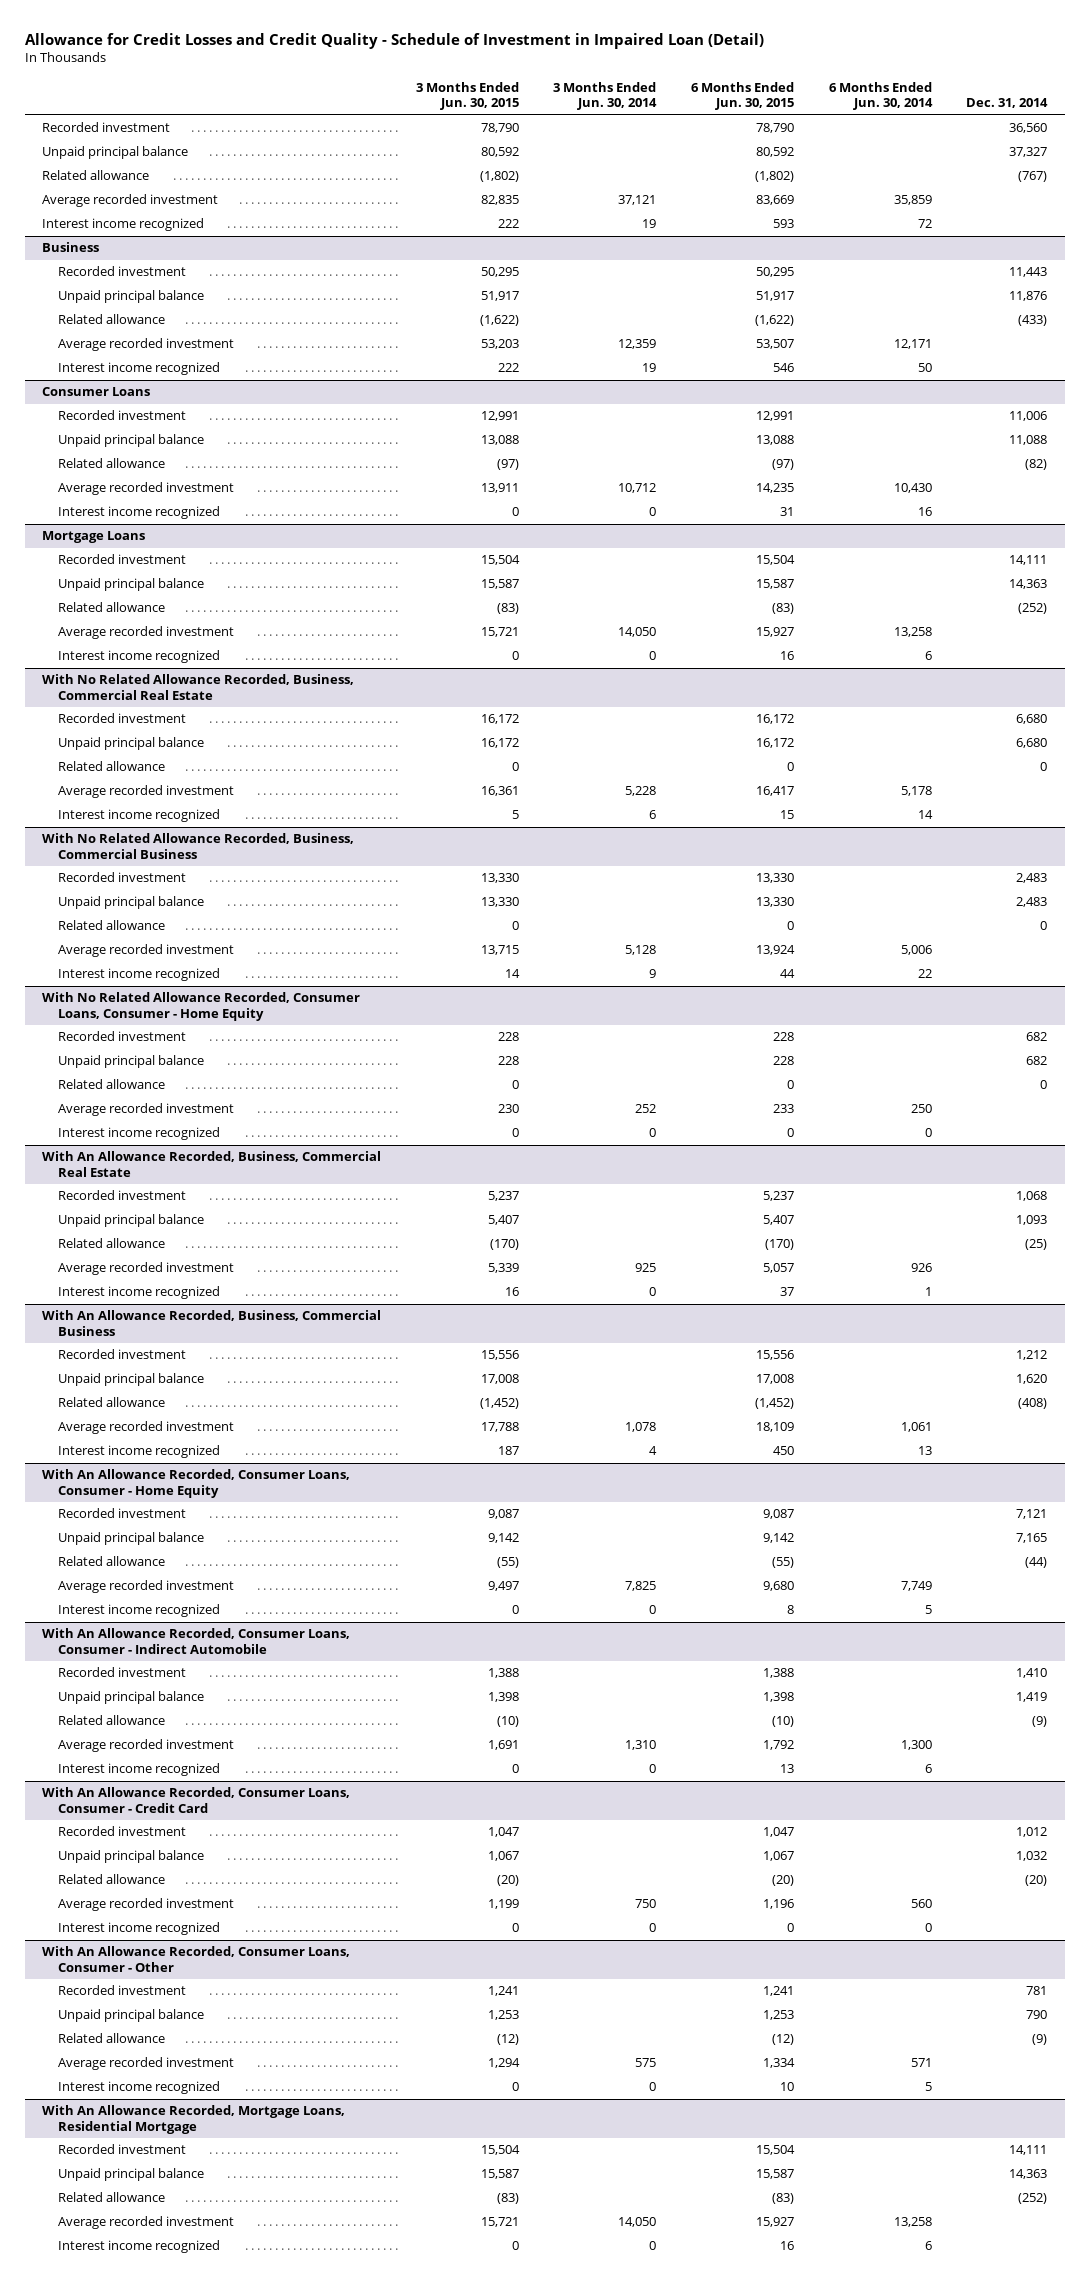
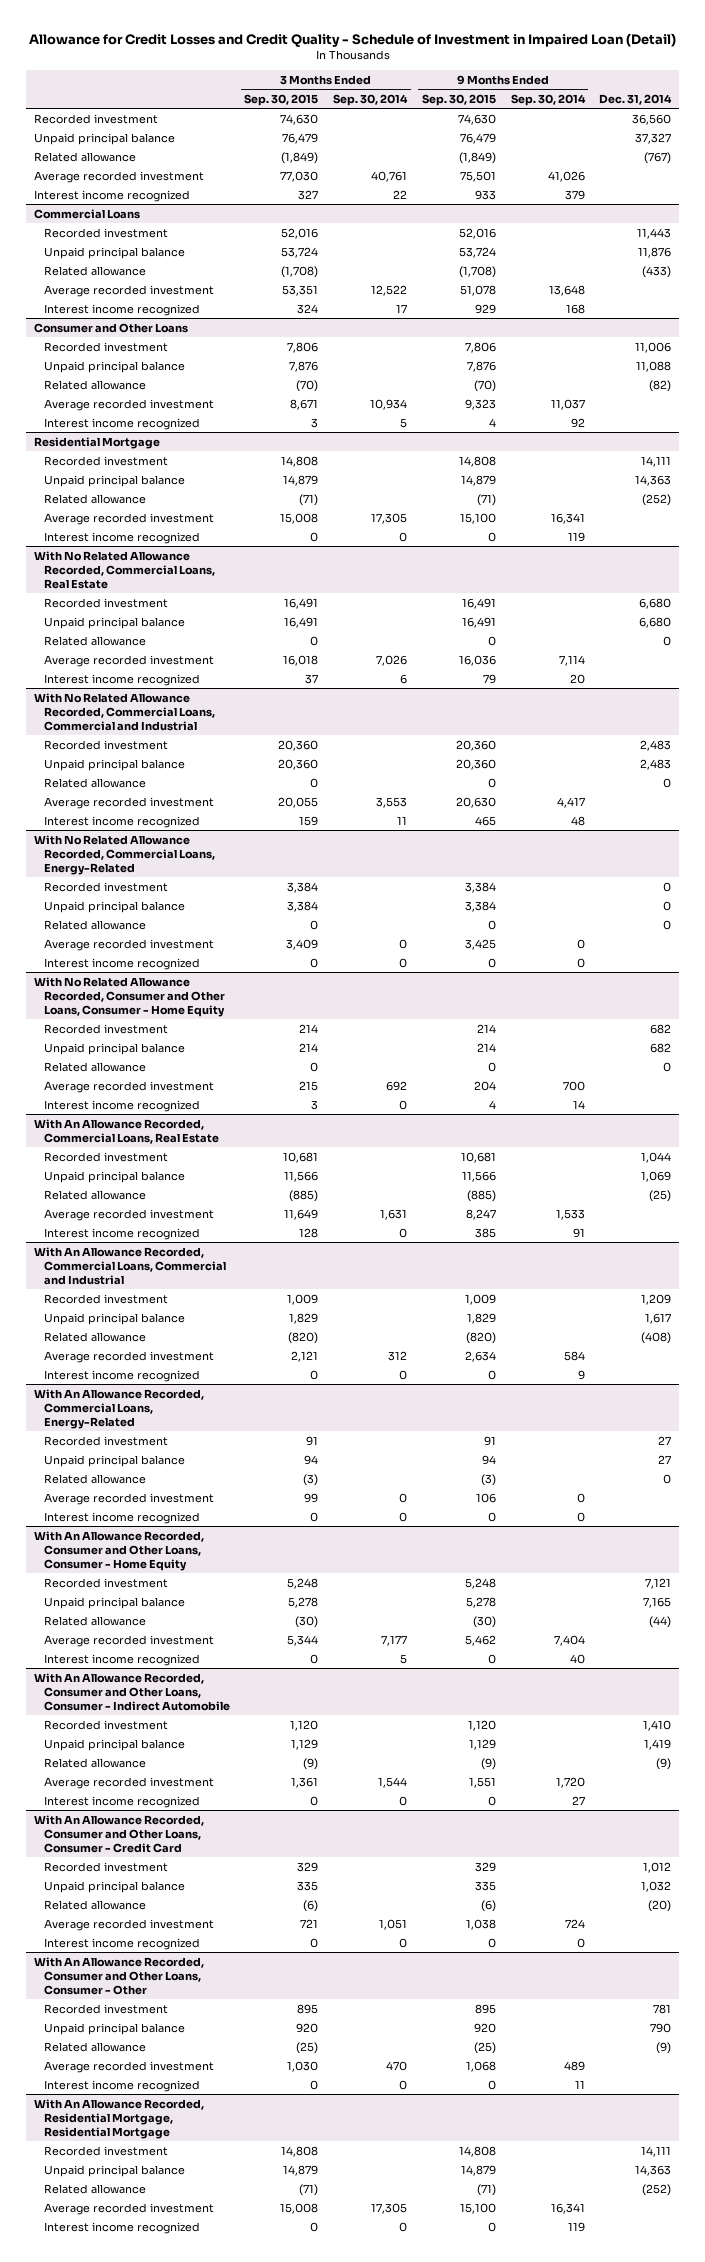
- | 3 Months Ended Jun. 30, 2015 | 3 Months Ended Jun. 30, 2014 | 6 Months Ended Jun. 30, 2015 | 6 Months Ended Jun. 30, 2014 | Dec. 31, 2014
+ | 3 Months Ended Sep. 30, 2015 | 3 Months Ended Sep. 30, 2014 | 9 Months Ended Sep. 30, 2015 | 9 Months Ended Sep. 30, 2014 | Dec. 31, 2014
- Business
+ Commercial Loans
- Consumer Loans
+ Consumer and Other Loans
- Mortgage Loans
+ Residential Mortgage
- With No Related Allowance Recorded, Business, Commercial Real Estate
+ With No Related Allowance Recorded, Commercial Loans, Real Estate
- With No Related Allowance Recorded, Business, Commercial Business
+ With No Related Allowance Recorded, Commercial Loans, Commercial and Industrial
- With No Related Allowance Recorded, Consumer Loans, Consumer - Home Equity
+ With No Related Allowance Recorded, Commercial Loans, Energy-Related
+ Recorded investment | 3,384 | | 3,384 | | 0
+ Unpaid principal balance | 3,384 | | 3,384 | | 0
+ Related allowance | 0 | | 0 | | 0
+ Average recorded investment | 3,409 | 0 | 3,425 | 0 |
+ Interest income recognized | 0 | 0 | 0 | 0 |
+ With No Related Allowance Recorded, Consumer and Other Loans, Consumer - Home Equity
- With An Allowance Recorded, Business, Commercial Real Estate
- Recorded investment | 5,237 | | 5,237 | | 1,068
- Unpaid principal balance | 5,407 | | 5,407 | | 1,093
+ With An Allowance Recorded, Commercial Loans, Real Estate
+ Recorded investment | 10,681 | | 10,681 | | 1,044
+ Unpaid principal balance | 11,566 | | 11,566 | | 1,069
- With An Allowance Recorded, Business, Commercial Business
- Recorded investment | 15,556 | | 15,556 | | 1,212
- Unpaid principal balance | 17,008 | | 17,008 | | 1,620
+ With An Allowance Recorded, Commercial Loans, Commercial and Industrial
+ Recorded investment | 1,009 | | 1,009 | | 1,209
+ Unpaid principal balance | 1,829 | | 1,829 | | 1,617
- With An Allowance Recorded, Consumer Loans, Consumer - Home Equity
+ With An Allowance Recorded, Commercial Loans, Energy-Related
+ Recorded investment | 91 | | 91 | | 27
+ Unpaid principal balance | 94 | | 94 | | 27
+ Related allowance | (3) | | (3) | | 0
+ Average recorded investment | 99 | 0 | 106 | 0 |
+ Interest income recognized | 0 | 0 | 0 | 0 |
+ With An Allowance Recorded, Consumer and Other Loans, Consumer - Home Equity
- With An Allowance Recorded, Consumer Loans, Consumer - Indirect Automobile
+ With An Allowance Recorded, Consumer and Other Loans, Consumer - Indirect Automobile
- With An Allowance Recorded, Consumer Loans, Consumer - Credit Card
+ With An Allowance Recorded, Consumer and Other Loans, Consumer - Credit Card
- With An Allowance Recorded, Consumer Loans, Consumer - Other
+ With An Allowance Recorded, Consumer and Other Loans, Consumer - Other
- With An Allowance Recorded, Mortgage Loans, Residential Mortgage
+ With An Allowance Recorded, Residential Mortgage, Residential Mortgage

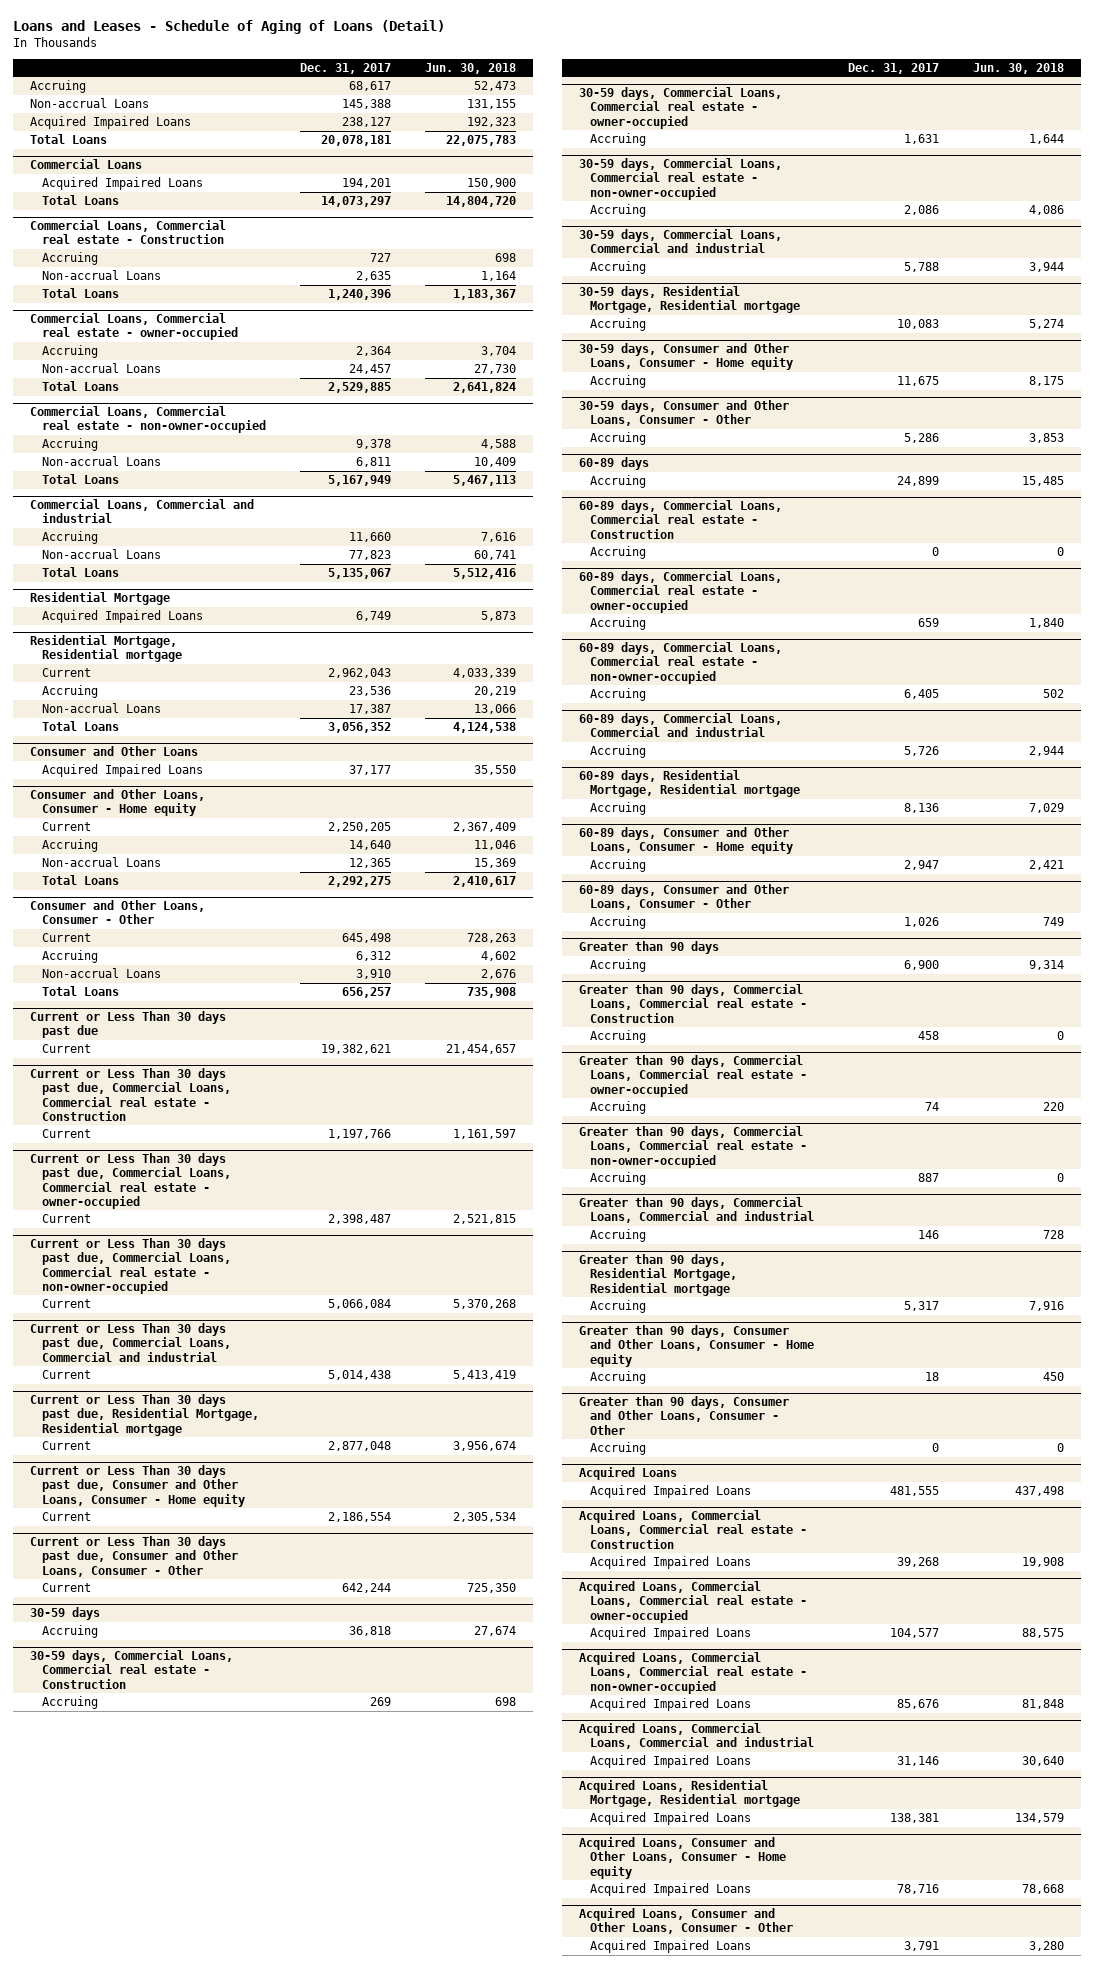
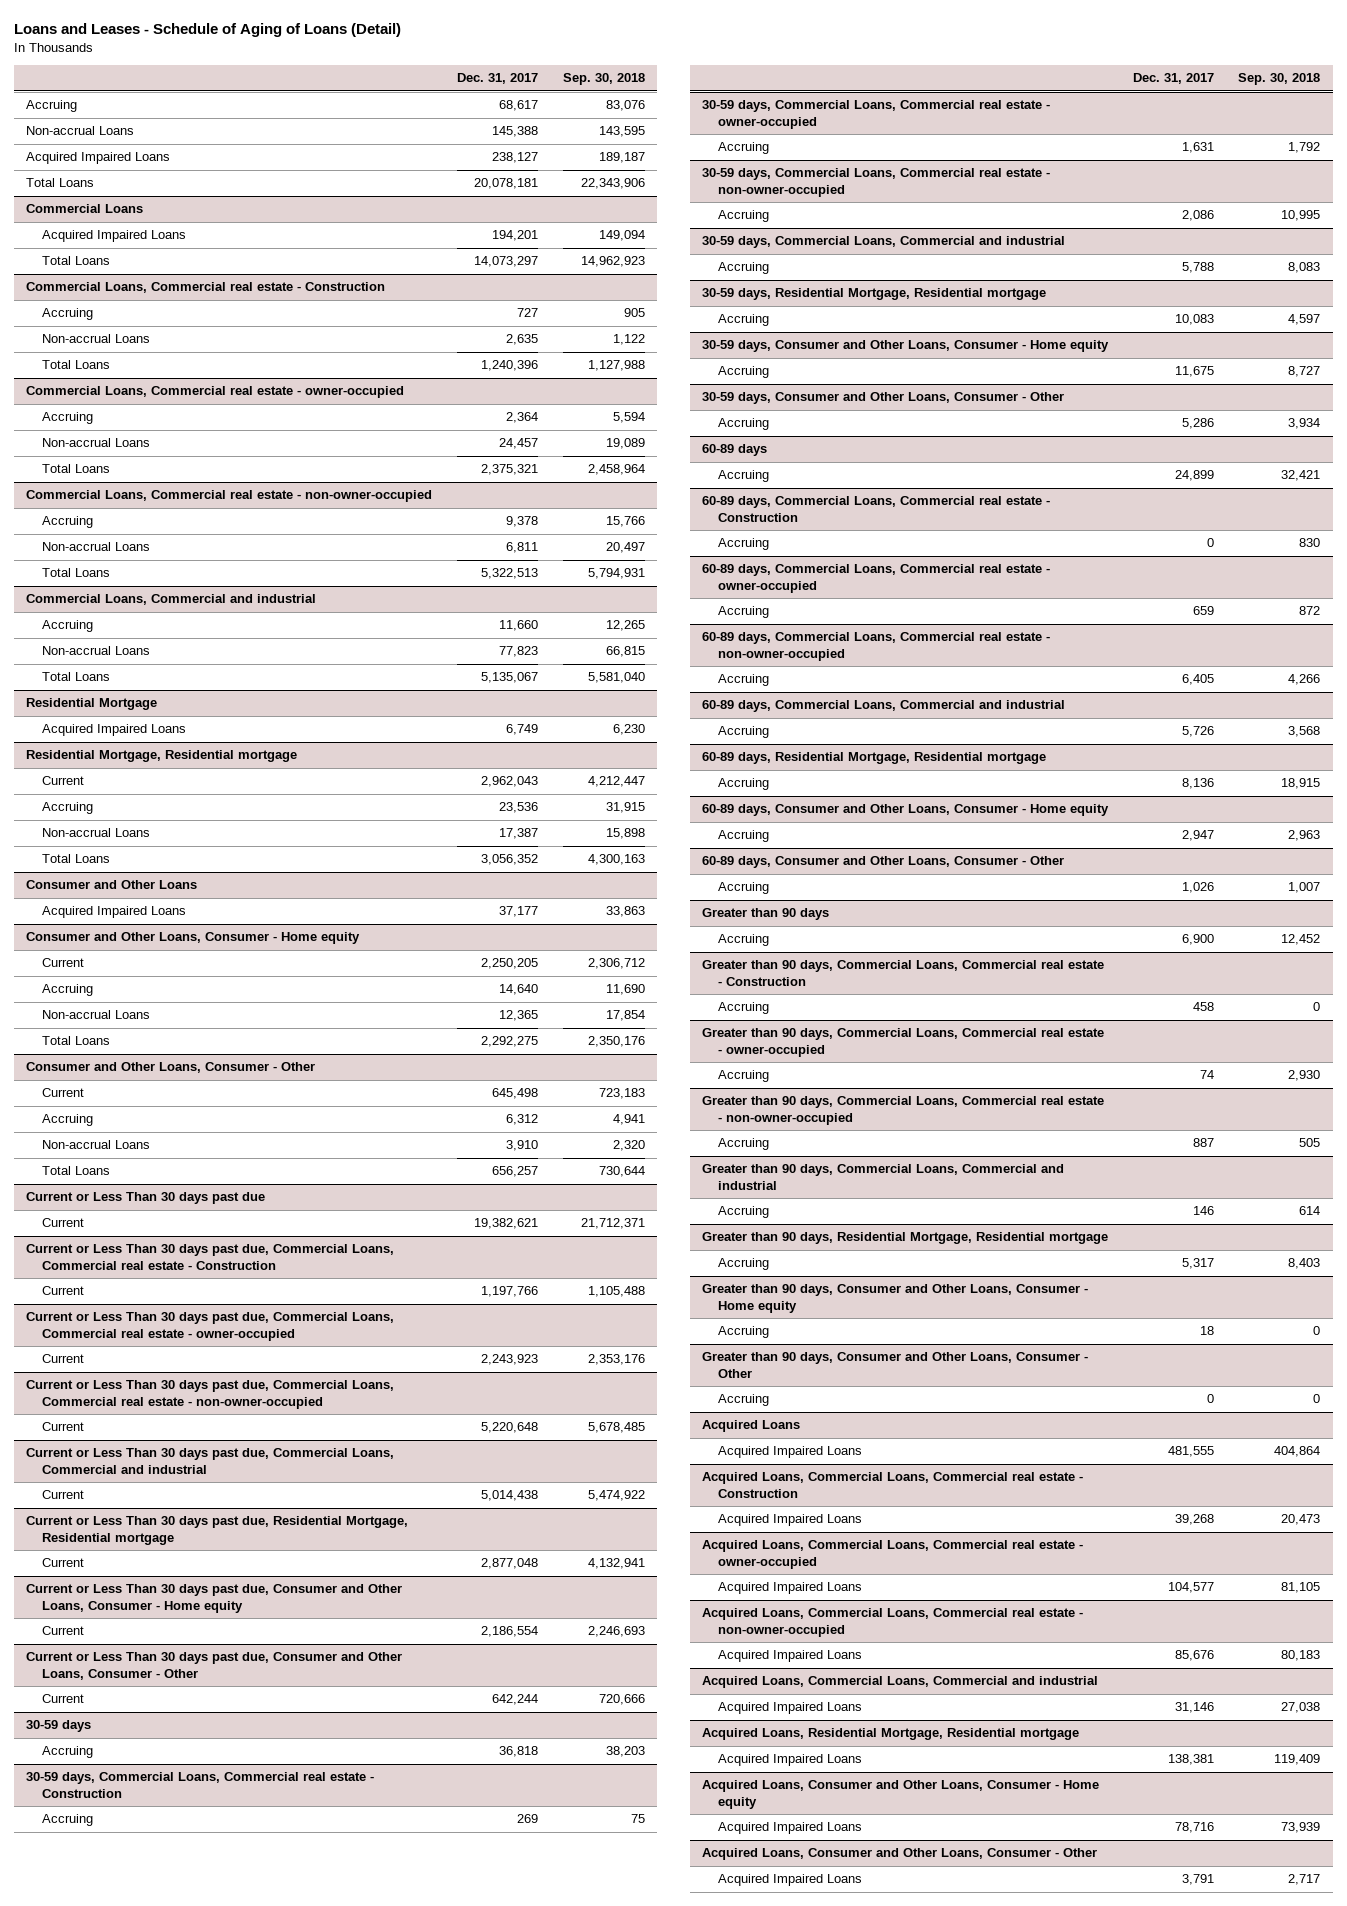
- | Dec. 31, 2017 | Jun. 30, 2018
+ | Dec. 31, 2017 | Sep. 30, 2018
@ Commercial Loans, Commercial real estate - owner-occupied
- Total Loans | 2,529,885 | 2,641,824
+ Total Loans | 2,375,321 | 2,458,964
@ Commercial Loans, Commercial real estate - non-owner-occupied
- Total Loans | 5,167,949 | 5,467,113
+ Total Loans | 5,322,513 | 5,794,931
@ Current or Less Than 30 days past due, Commercial Loans, Commercial real estate - owner-occupied
- Current | 2,398,487 | 2,521,815
+ Current | 2,243,923 | 2,353,176
@ Current or Less Than 30 days past due, Commercial Loans, Commercial real estate - non-owner-occupied
- Current | 5,066,084 | 5,370,268
+ Current | 5,220,648 | 5,678,485

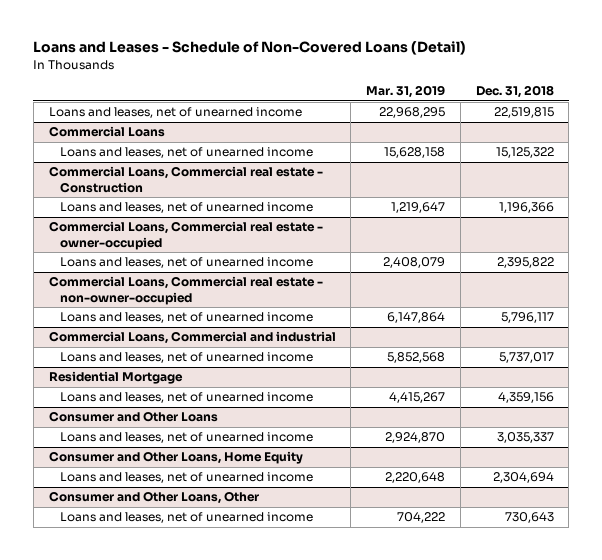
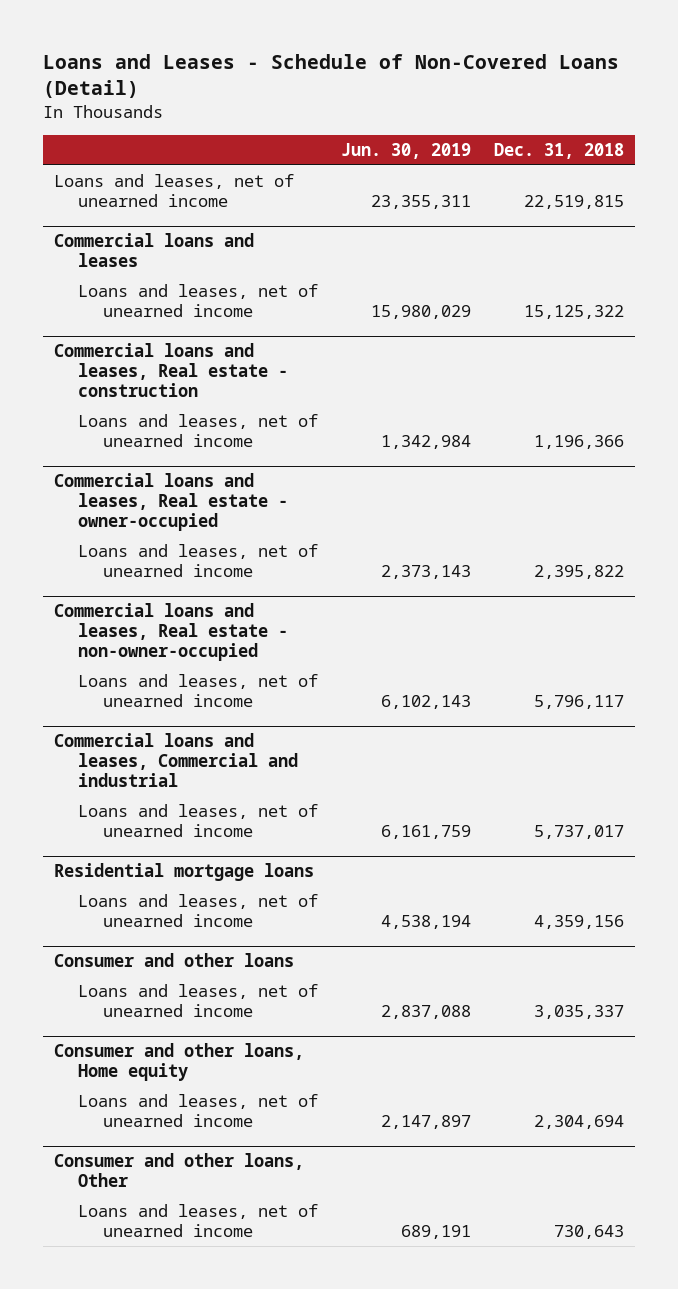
- | Mar. 31, 2019 | Dec. 31, 2018
+ | Jun. 30, 2019 | Dec. 31, 2018
- Commercial Loans
+ Commercial loans and leases
- Commercial Loans, Commercial real estate - Construction
+ Commercial loans and leases, Real estate - construction
- Commercial Loans, Commercial real estate - owner-occupied
+ Commercial loans and leases, Real estate - owner-occupied
- Commercial Loans, Commercial real estate - non-owner-occupied
+ Commercial loans and leases, Real estate - non-owner-occupied
- Commercial Loans, Commercial and industrial
+ Commercial loans and leases, Commercial and industrial
- Residential Mortgage
+ Residential mortgage loans
- Consumer and Other Loans
+ Consumer and other loans
- Consumer and Other Loans, Home Equity
+ Consumer and other loans, Home equity
- Consumer and Other Loans, Other
+ Consumer and other loans, Other

